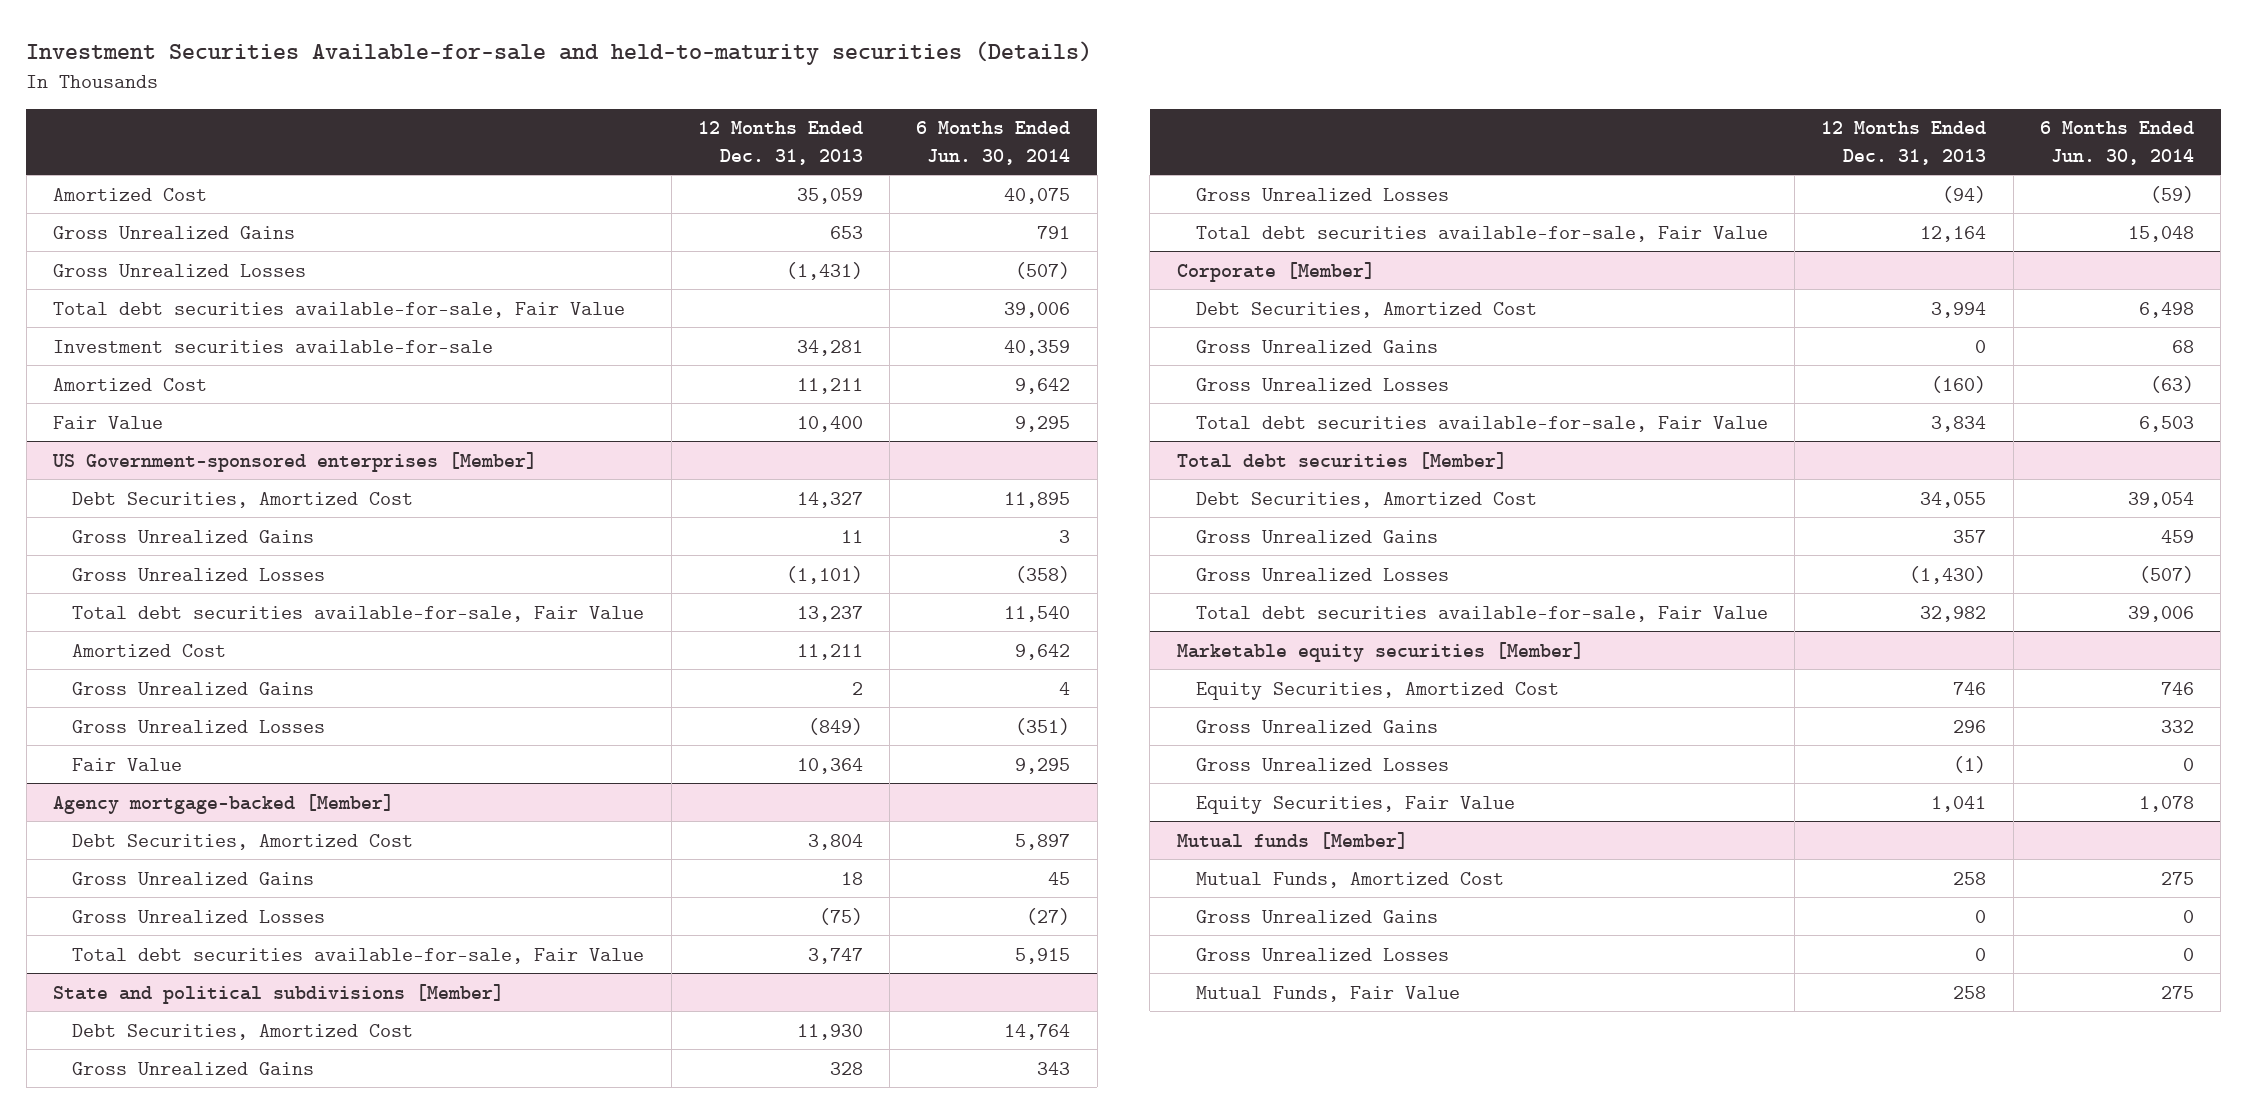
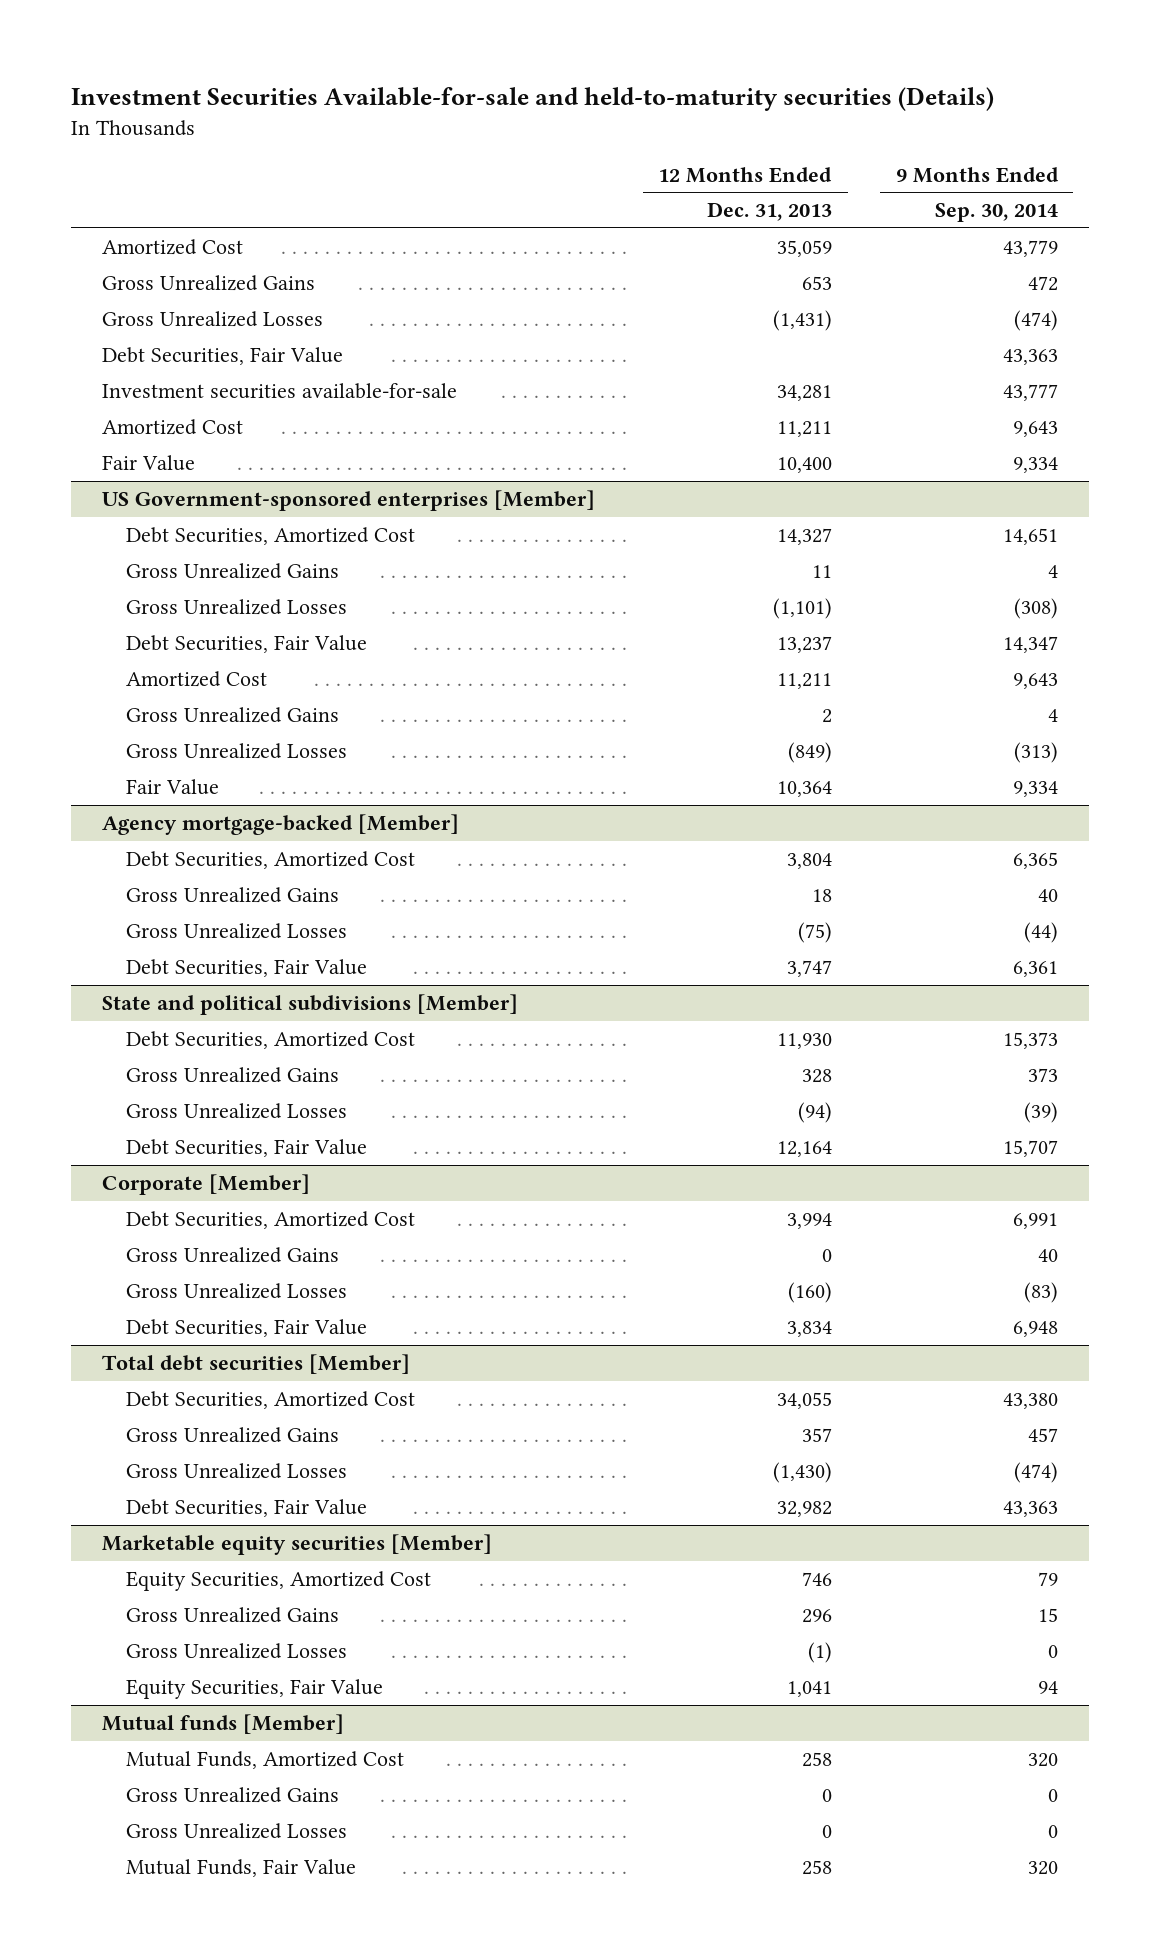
- | 12 Months Ended Dec. 31, 2013 | 6 Months Ended Jun. 30, 2014
+ | 12 Months Ended Dec. 31, 2013 | 9 Months Ended Sep. 30, 2014
- Total debt securities available-for-sale, Fair Value | | 39,006
+ Debt Securities, Fair Value | | 43,363
@ US Government-sponsored enterprises [Member]
- Total debt securities available-for-sale, Fair Value | 13,237 | 11,540
+ Debt Securities, Fair Value | 13,237 | 14,347
@ Agency mortgage-backed [Member]
- Total debt securities available-for-sale, Fair Value | 3,747 | 5,915
+ Debt Securities, Fair Value | 3,747 | 6,361
@ State and political subdivisions [Member]
- Total debt securities available-for-sale, Fair Value | 12,164 | 15,048
+ Debt Securities, Fair Value | 12,164 | 15,707
@ Corporate [Member]
- Total debt securities available-for-sale, Fair Value | 3,834 | 6,503
+ Debt Securities, Fair Value | 3,834 | 6,948
@ Total debt securities [Member]
- Total debt securities available-for-sale, Fair Value | 32,982 | 39,006
+ Debt Securities, Fair Value | 32,982 | 43,363

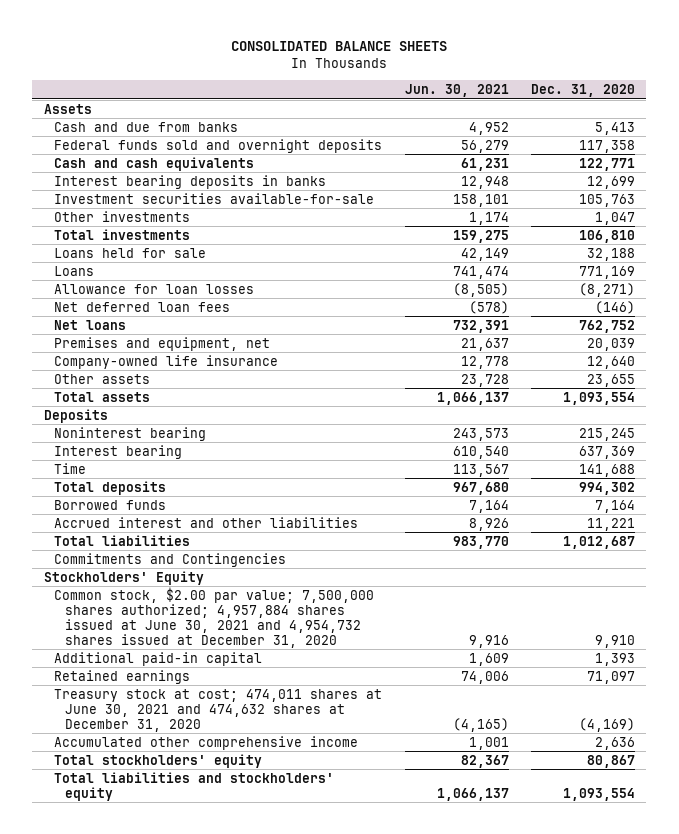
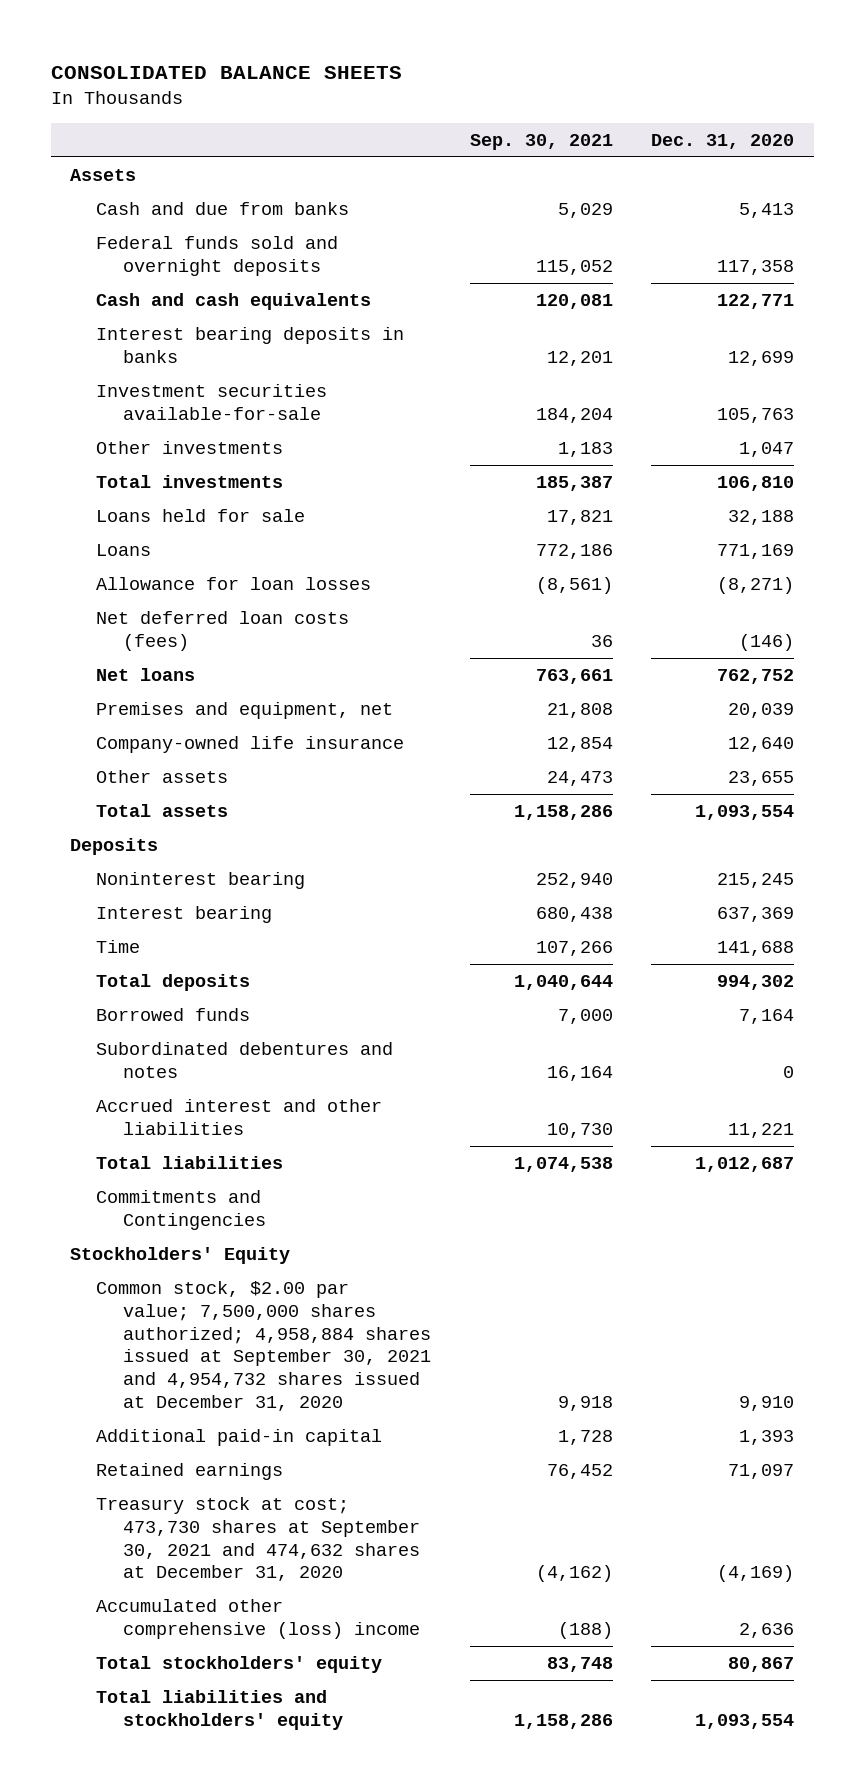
- | Jun. 30, 2021 | Dec. 31, 2020
+ | Sep. 30, 2021 | Dec. 31, 2020
- Net deferred loan fees | (578) | (146)
+ Net deferred loan costs (fees) | 36 | (146)
+ Subordinated debentures and notes | 16,164 | 0
- Common stock, $2.00 par value; 7,500,000 shares authorized; 4,957,884 shares issued at June 30, 2021 and 4,954,732 shares issued at December 31, 2020 | 9,916 | 9,910
+ Common stock, $2.00 par value; 7,500,000 shares authorized; 4,958,884 shares issued at September 30, 2021 and 4,954,732 shares issued at December 31, 2020 | 9,918 | 9,910
- Treasury stock at cost; 474,011 shares at June 30, 2021 and 474,632 shares at December 31, 2020 | (4,165) | (4,169)
- Accumulated other comprehensive income | 1,001 | 2,636
+ Treasury stock at cost; 473,730 shares at September 30, 2021 and 474,632 shares at December 31, 2020 | (4,162) | (4,169)
+ Accumulated other comprehensive (loss) income | (188) | 2,636

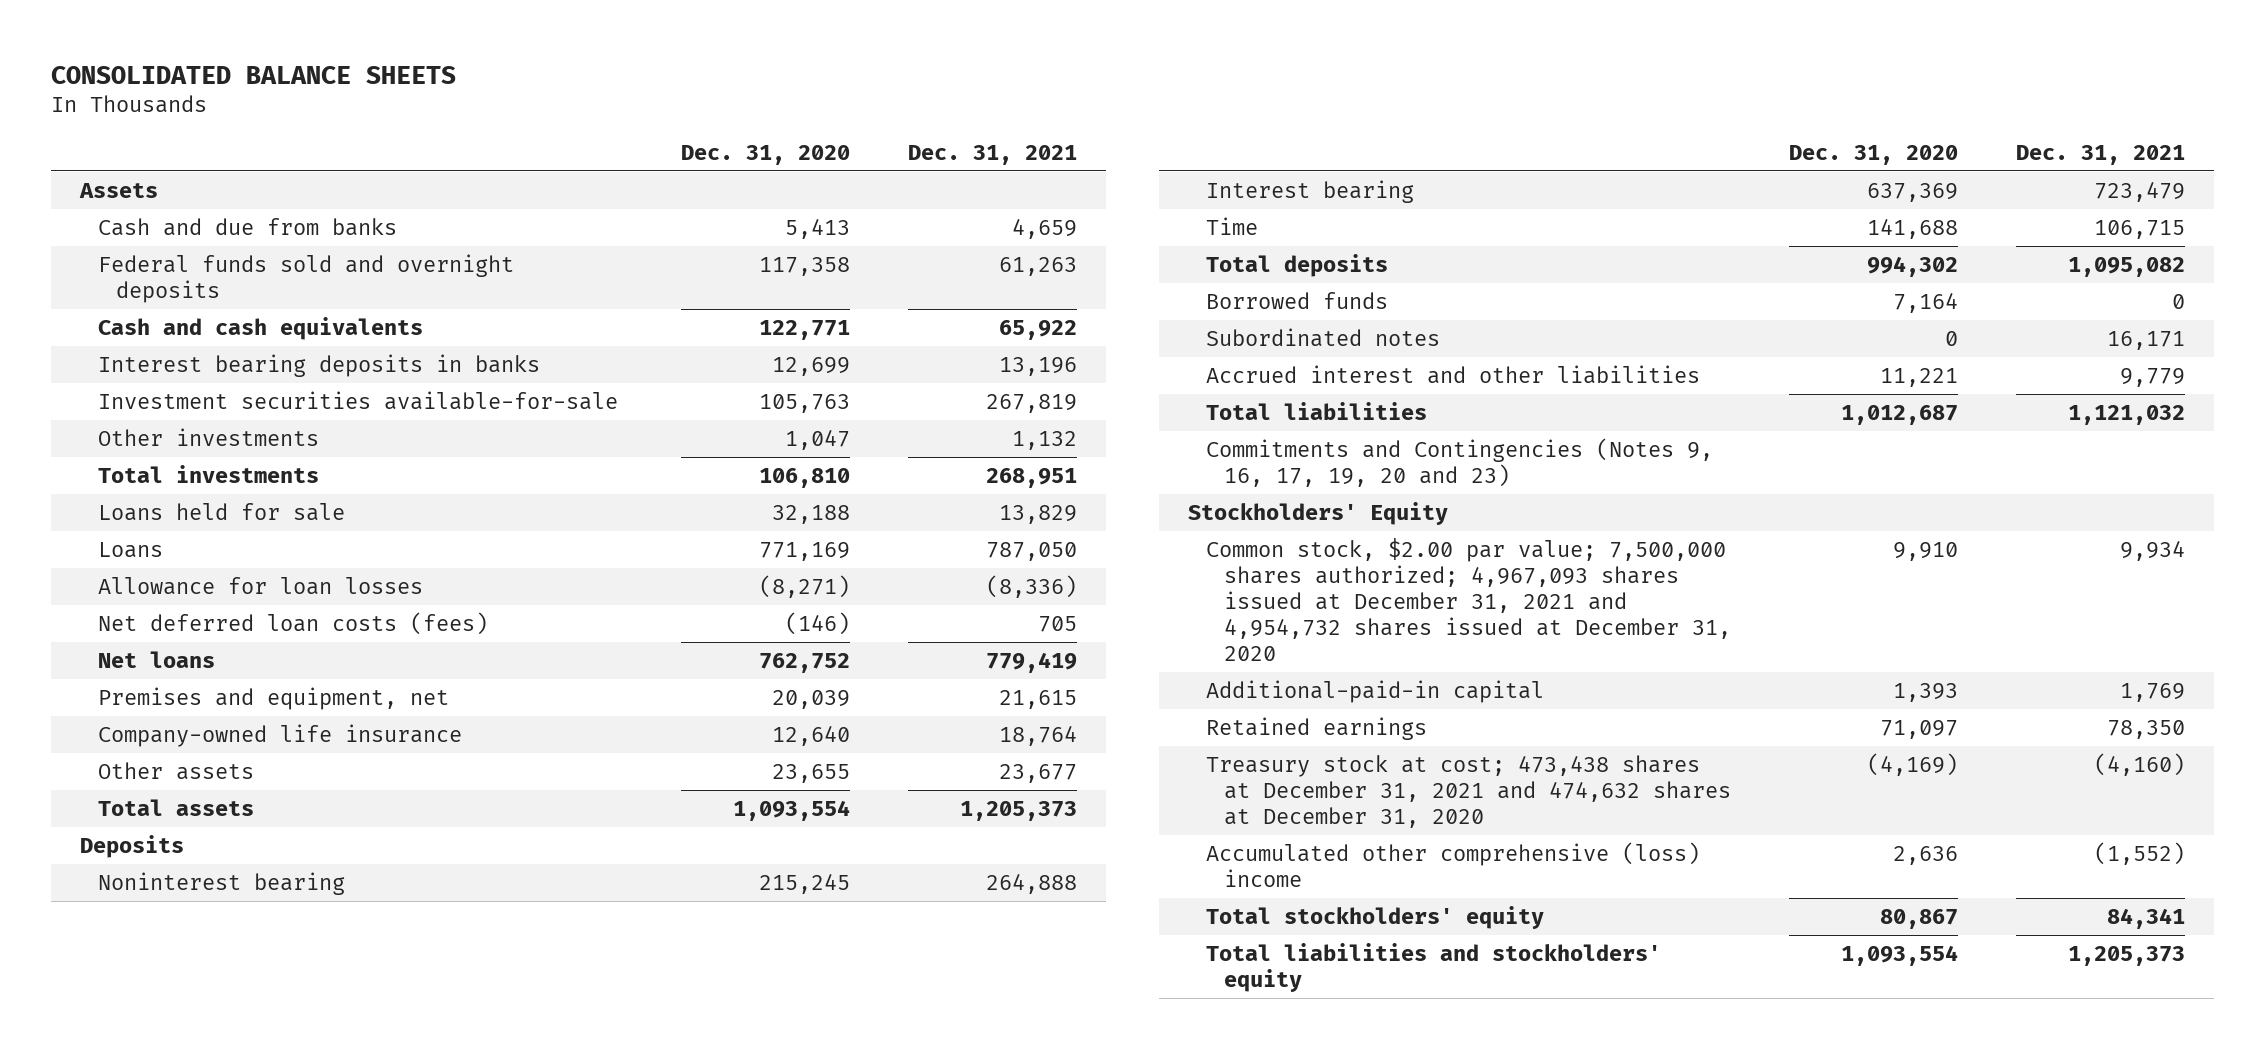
- | Sep. 30, 2021 | Dec. 31, 2020
+ | Dec. 31, 2020 | Dec. 31, 2021
- Subordinated debentures and notes | 16,164 | 0
+ Subordinated notes | 0 | 16,171
- Commitments and Contingencies
+ Commitments and Contingencies (Notes 9, 16, 17, 19, 20 and 23)
- Common stock, $2.00 par value; 7,500,000 shares authorized; 4,958,884 shares issued at September 30, 2021 and 4,954,732 shares issued at December 31, 2020 | 9,918 | 9,910
- Additional paid-in capital | 1,728 | 1,393
+ Common stock, $2.00 par value; 7,500,000 shares authorized; 4,967,093 shares issued at December 31, 2021 and 4,954,732 shares issued at December 31, 2020 | 9,910 | 9,934
+ Additional-paid-in capital | 1,393 | 1,769
- Treasury stock at cost; 473,730 shares at September 30, 2021 and 474,632 shares at December 31, 2020 | (4,162) | (4,169)
+ Treasury stock at cost; 473,438 shares at December 31, 2021 and 474,632 shares at December 31, 2020 | (4,169) | (4,160)

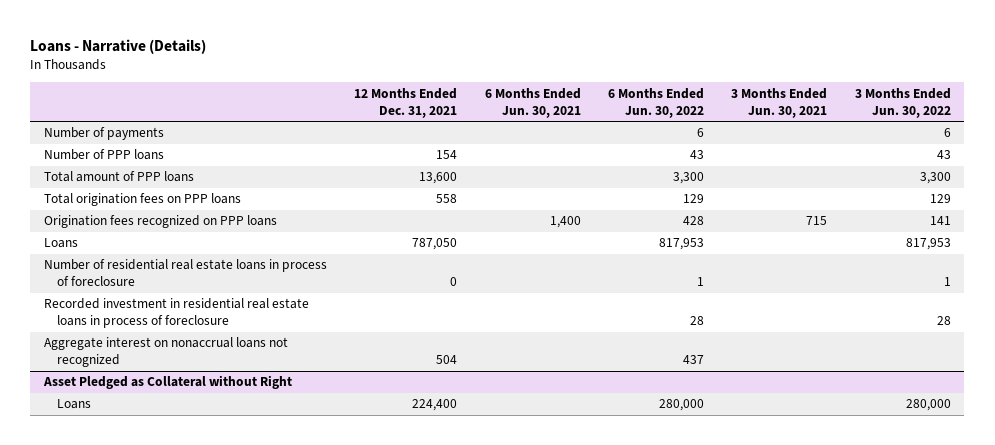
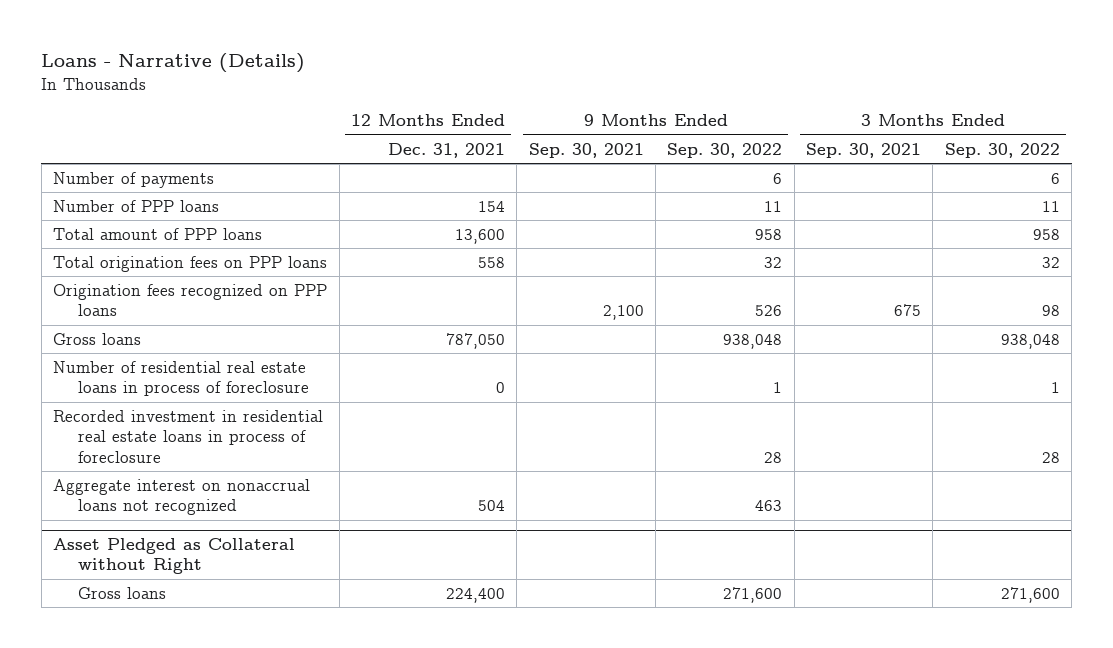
- | 12 Months Ended Dec. 31, 2021 | 6 Months Ended Jun. 30, 2021 | 6 Months Ended Jun. 30, 2022 | 3 Months Ended Jun. 30, 2021 | 3 Months Ended Jun. 30, 2022
+ | 12 Months Ended Dec. 31, 2021 | 9 Months Ended Sep. 30, 2021 | 9 Months Ended Sep. 30, 2022 | 3 Months Ended Sep. 30, 2021 | 3 Months Ended Sep. 30, 2022
- Loans | 787,050 | | 817,953 | | 817,953
+ Gross loans | 787,050 | | 938,048 | | 938,048
@ Asset Pledged as Collateral without Right
- Loans | 224,400 | | 280,000 | | 280,000
+ Gross loans | 224,400 | | 271,600 | | 271,600

